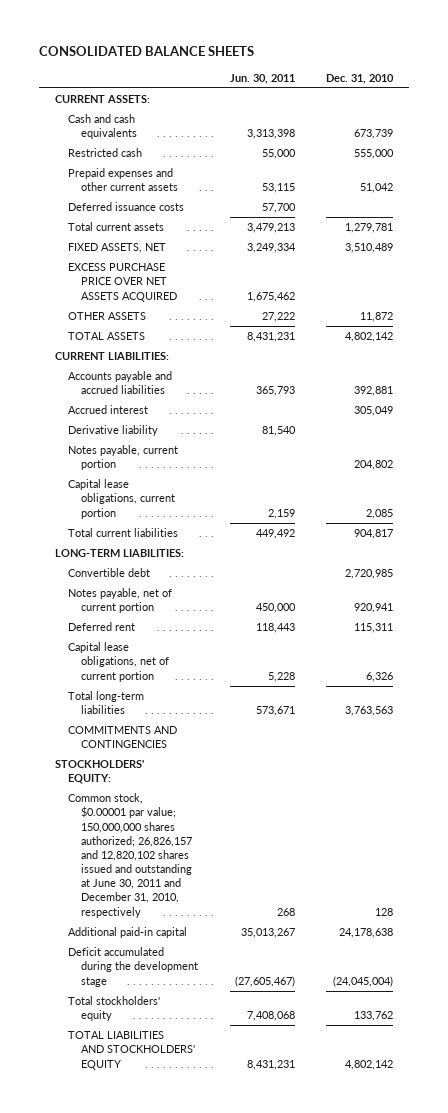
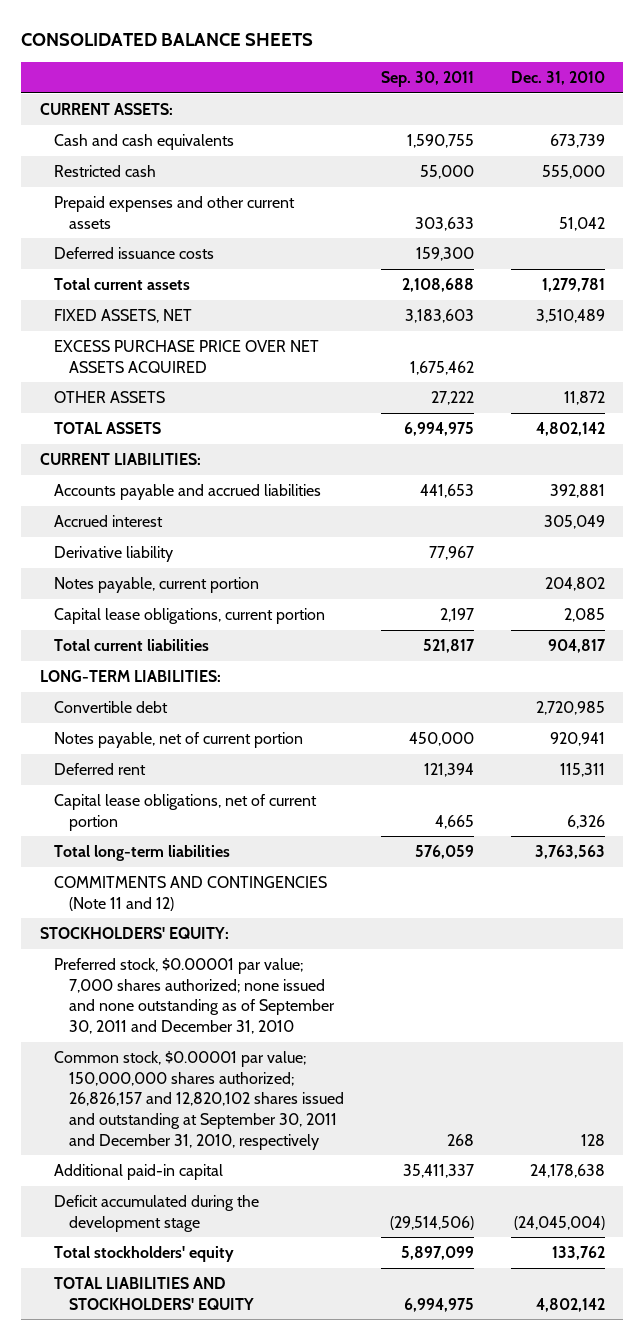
- | Jun. 30, 2011 | Dec. 31, 2010
+ | Sep. 30, 2011 | Dec. 31, 2010
- COMMITMENTS AND CONTINGENCIES
+ COMMITMENTS AND CONTINGENCIES (Note 11 and 12)
- Common stock, $0.00001 par value; 150,000,000 shares authorized; 26,826,157 and 12,820,102 shares issued and outstanding at June 30, 2011 and December 31, 2010, respectively | 268 | 128
+ Preferred stock, $0.00001 par value; 7,000 shares authorized; none issued and none outstanding as of September 30, 2011 and December 31, 2010
+ Common stock, $0.00001 par value; 150,000,000 shares authorized; 26,826,157 and 12,820,102 shares issued and outstanding at September 30, 2011 and December 31, 2010, respectively | 268 | 128

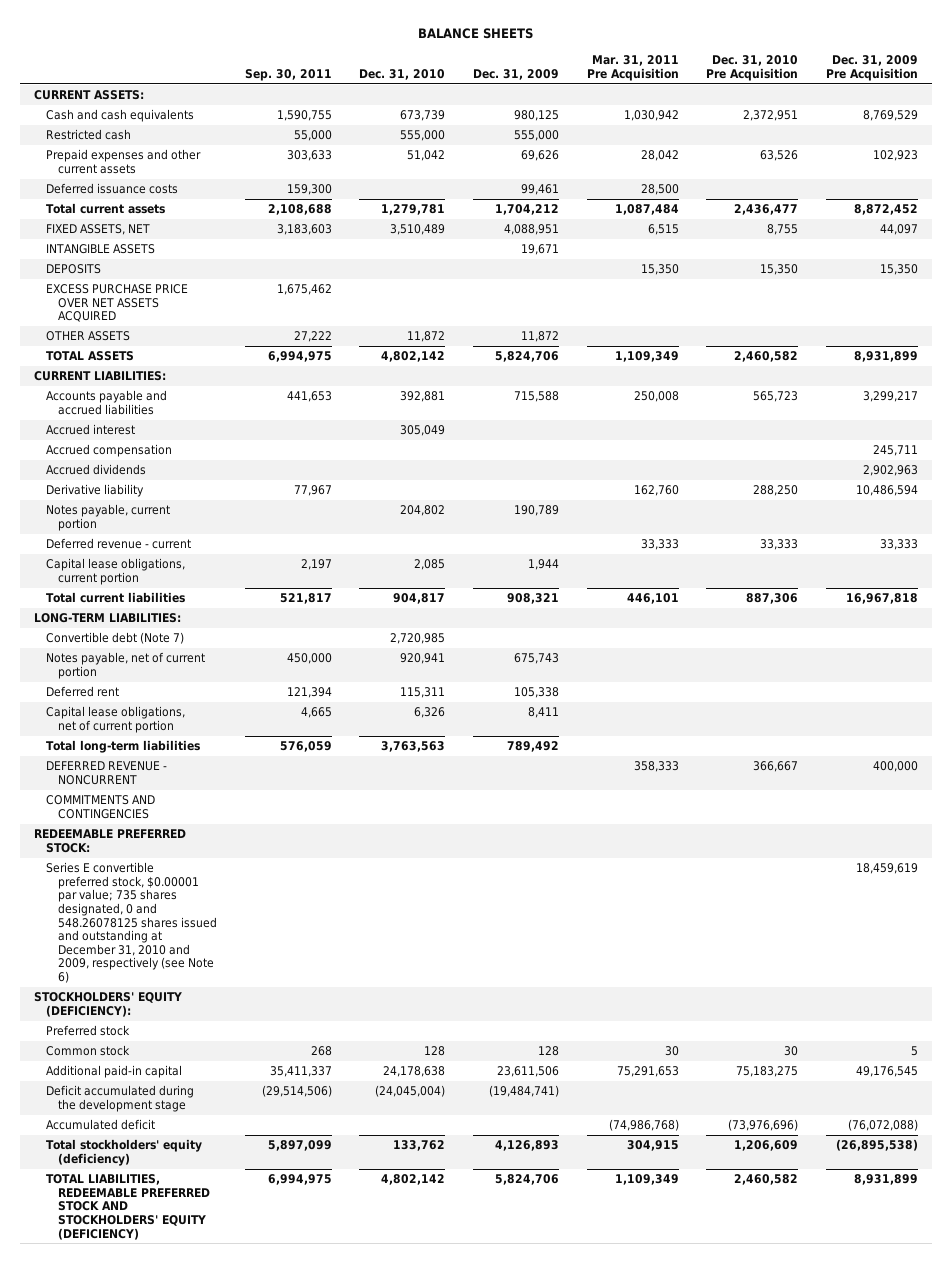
- CONSOLIDATED BALANCE SHEETS
+ BALANCE SHEETS
- | Sep. 30, 2011 | Dec. 31, 2010
+ | Sep. 30, 2011 | Dec. 31, 2010 | Dec. 31, 2009 | Mar. 31, 2011 Pre Acquisition | Dec. 31, 2010 Pre Acquisition | Dec. 31, 2009 Pre Acquisition
+ INTANGIBLE ASSETS | | | 19,671 | | |
+ DEPOSITS | | | | 15,350 | 15,350 | 15,350
+ Accrued compensation | | | | | | 245,711
+ Accrued dividends | | | | | | 2,902,963
+ Deferred revenue - current | | | | 33,333 | 33,333 | 33,333
- Convertible debt | | 2,720,985
+ Convertible debt (Note 7) | | 2,720,985 | | | |
- COMMITMENTS AND CONTINGENCIES (Note 11 and 12)
- STOCKHOLDERS' EQUITY:
- Preferred stock, $0.00001 par value; 7,000 shares authorized; none issued and none outstanding as of September 30, 2011 and December 31, 2010
- Common stock, $0.00001 par value; 150,000,000 shares authorized; 26,826,157 and 12,820,102 shares issued and outstanding at September 30, 2011 and December 31, 2010, respectively | 268 | 128
+ DEFERRED REVENUE - NONCURRENT | | | | 358,333 | 366,667 | 400,000
+ COMMITMENTS AND CONTINGENCIES
+ REDEEMABLE PREFERRED STOCK:
+ Series E convertible preferred stock, $0.00001 par value; 735 shares designated, 0 and 548.26078125 shares issued and outstanding at December 31, 2010 and 2009, respectively (see Note 6) | | | | | | 18,459,619
+ STOCKHOLDERS' EQUITY (DEFICIENCY):
+ Preferred stock
+ Common stock | 268 | 128 | 128 | 30 | 30 | 5
- Total stockholders' equity | 5,897,099 | 133,762
- TOTAL LIABILITIES AND STOCKHOLDERS' EQUITY | 6,994,975 | 4,802,142
+ Accumulated deficit | | | | (74,986,768) | (73,976,696) | (76,072,088)
+ Total stockholders' equity (deficiency) | 5,897,099 | 133,762 | 4,126,893 | 304,915 | 1,206,609 | (26,895,538)
+ TOTAL LIABILITIES, REDEEMABLE PREFERRED STOCK AND STOCKHOLDERS' EQUITY (DEFICIENCY) | 6,994,975 | 4,802,142 | 5,824,706 | 1,109,349 | 2,460,582 | 8,931,899

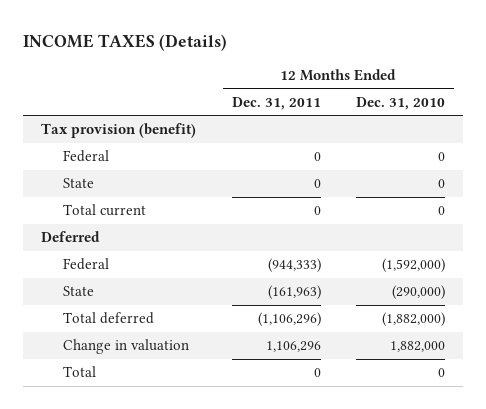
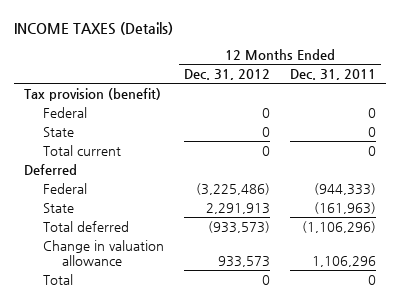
- | 12 Months Ended Dec. 31, 2011 | 12 Months Ended Dec. 31, 2010
+ | 12 Months Ended Dec. 31, 2012 | 12 Months Ended Dec. 31, 2011
- Change in valuation | 1,106,296 | 1,882,000
+ Change in valuation allowance | 933,573 | 1,106,296

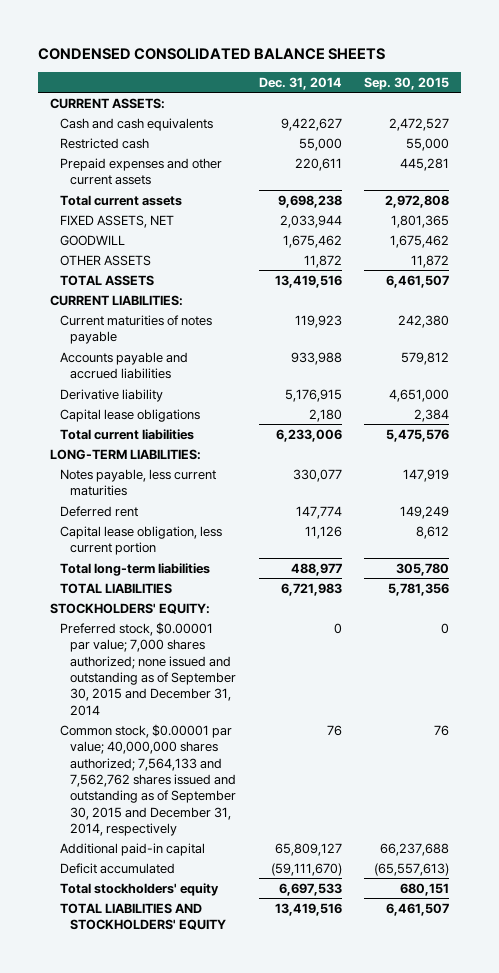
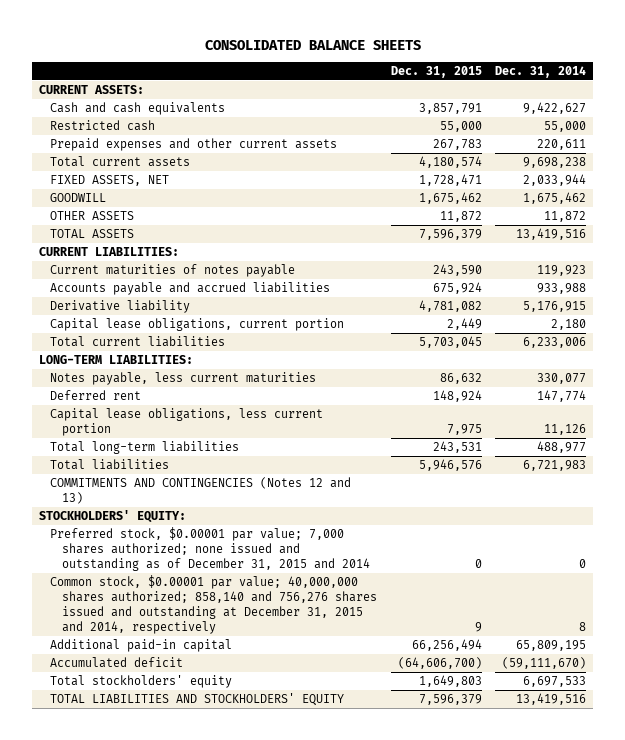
- CONDENSED CONSOLIDATED BALANCE SHEETS
+ CONSOLIDATED BALANCE SHEETS
- | Dec. 31, 2014 | Sep. 30, 2015
+ | Dec. 31, 2015 | Dec. 31, 2014
- Capital lease obligations | 2,180 | 2,384
+ Capital lease obligations, current portion | 2,449 | 2,180
- Capital lease obligation, less current portion | 11,126 | 8,612
+ Capital lease obligations, less current portion | 7,975 | 11,126
- TOTAL LIABILITIES | 6,721,983 | 5,781,356
+ Total liabilities | 5,946,576 | 6,721,983
+ COMMITMENTS AND CONTINGENCIES (Notes 12 and 13)
- Preferred stock, $0.00001 par value; 7,000 shares authorized; none issued and outstanding as of September 30, 2015 and December 31, 2014 | 0 | 0
- Common stock, $0.00001 par value; 40,000,000 shares authorized; 7,564,133 and 7,562,762 shares issued and outstanding as of September 30, 2015 and December 31, 2014, respectively | 76 | 76
- Additional paid-in capital | 65,809,127 | 66,237,688
- Deficit accumulated | (59,111,670) | (65,557,613)
+ Preferred stock, $0.00001 par value; 7,000 shares authorized; none issued and outstanding as of December 31, 2015 and 2014 | 0 | 0
+ Common stock, $0.00001 par value; 40,000,000 shares authorized; 858,140 and 756,276 shares issued and outstanding at December 31, 2015 and 2014, respectively | 9 | 8
+ Additional paid-in capital | 66,256,494 | 65,809,195
+ Accumulated deficit | (64,606,700) | (59,111,670)

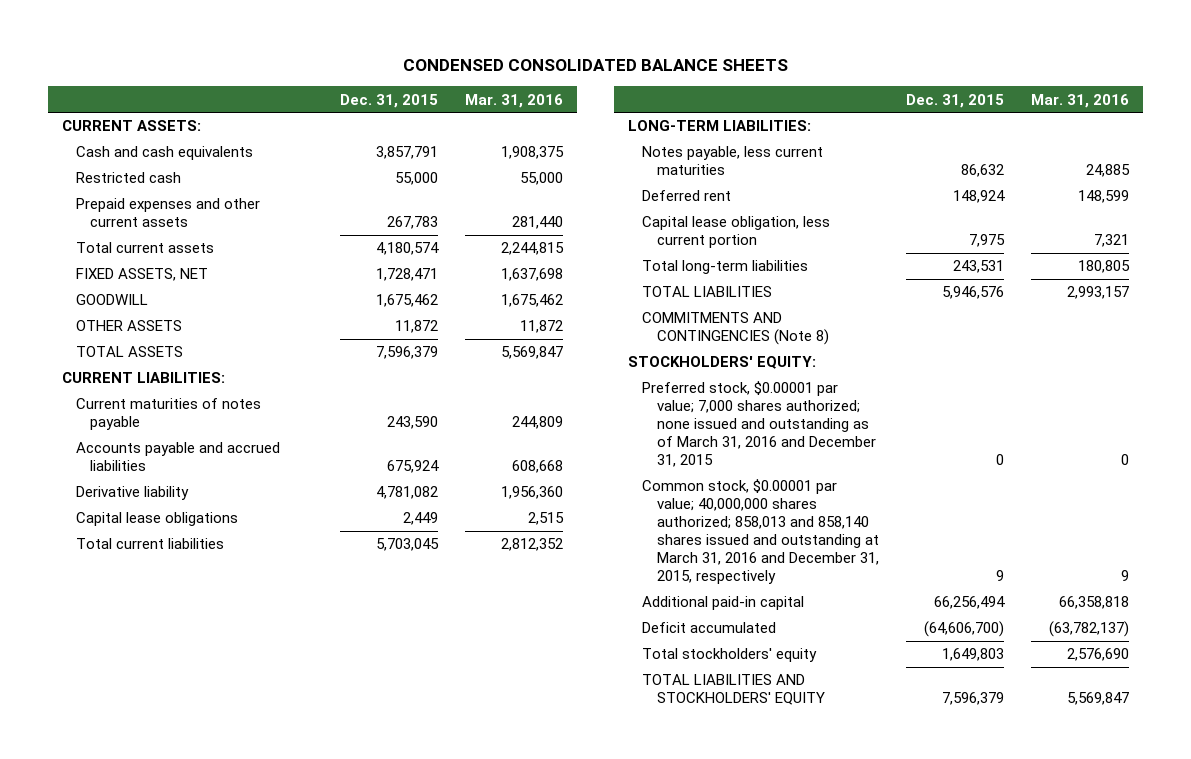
- CONSOLIDATED BALANCE SHEETS
+ CONDENSED CONSOLIDATED BALANCE SHEETS
- | Dec. 31, 2015 | Dec. 31, 2014
+ | Dec. 31, 2015 | Mar. 31, 2016
- Capital lease obligations, current portion | 2,449 | 2,180
+ Capital lease obligations | 2,449 | 2,515
- Capital lease obligations, less current portion | 7,975 | 11,126
+ Capital lease obligation, less current portion | 7,975 | 7,321
- Total liabilities | 5,946,576 | 6,721,983
- COMMITMENTS AND CONTINGENCIES (Notes 12 and 13)
+ TOTAL LIABILITIES | 5,946,576 | 2,993,157
+ COMMITMENTS AND CONTINGENCIES (Note 8)
- Preferred stock, $0.00001 par value; 7,000 shares authorized; none issued and outstanding as of December 31, 2015 and 2014 | 0 | 0
- Common stock, $0.00001 par value; 40,000,000 shares authorized; 858,140 and 756,276 shares issued and outstanding at December 31, 2015 and 2014, respectively | 9 | 8
+ Preferred stock, $0.00001 par value; 7,000 shares authorized; none issued and outstanding as of March 31, 2016 and December 31, 2015 | 0 | 0
+ Common stock, $0.00001 par value; 40,000,000 shares authorized; 858,013 and 858,140 shares issued and outstanding at March 31, 2016 and December 31, 2015, respectively | 9 | 9
- Accumulated deficit | (64,606,700) | (59,111,670)
+ Deficit accumulated | (64,606,700) | (63,782,137)

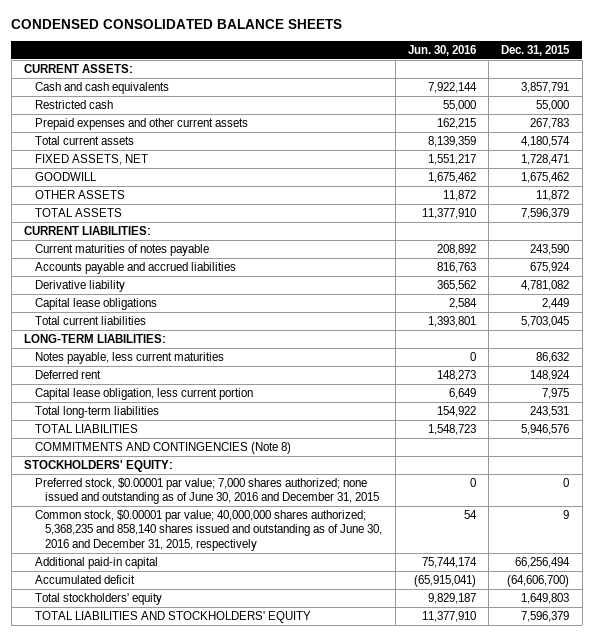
- | Dec. 31, 2015 | Mar. 31, 2016
+ | Jun. 30, 2016 | Dec. 31, 2015
- Preferred stock, $0.00001 par value; 7,000 shares authorized; none issued and outstanding as of March 31, 2016 and December 31, 2015 | 0 | 0
- Common stock, $0.00001 par value; 40,000,000 shares authorized; 858,013 and 858,140 shares issued and outstanding at March 31, 2016 and December 31, 2015, respectively | 9 | 9
+ Preferred stock, $0.00001 par value; 7,000 shares authorized; none issued and outstanding as of June 30, 2016 and December 31, 2015 | 0 | 0
+ Common stock, $0.00001 par value; 40,000,000 shares authorized; 5,368,235 and 858,140 shares issued and outstanding as of June 30, 2016 and December 31, 2015, respectively | 54 | 9
- Deficit accumulated | (64,606,700) | (63,782,137)
+ Accumulated deficit | (65,915,041) | (64,606,700)

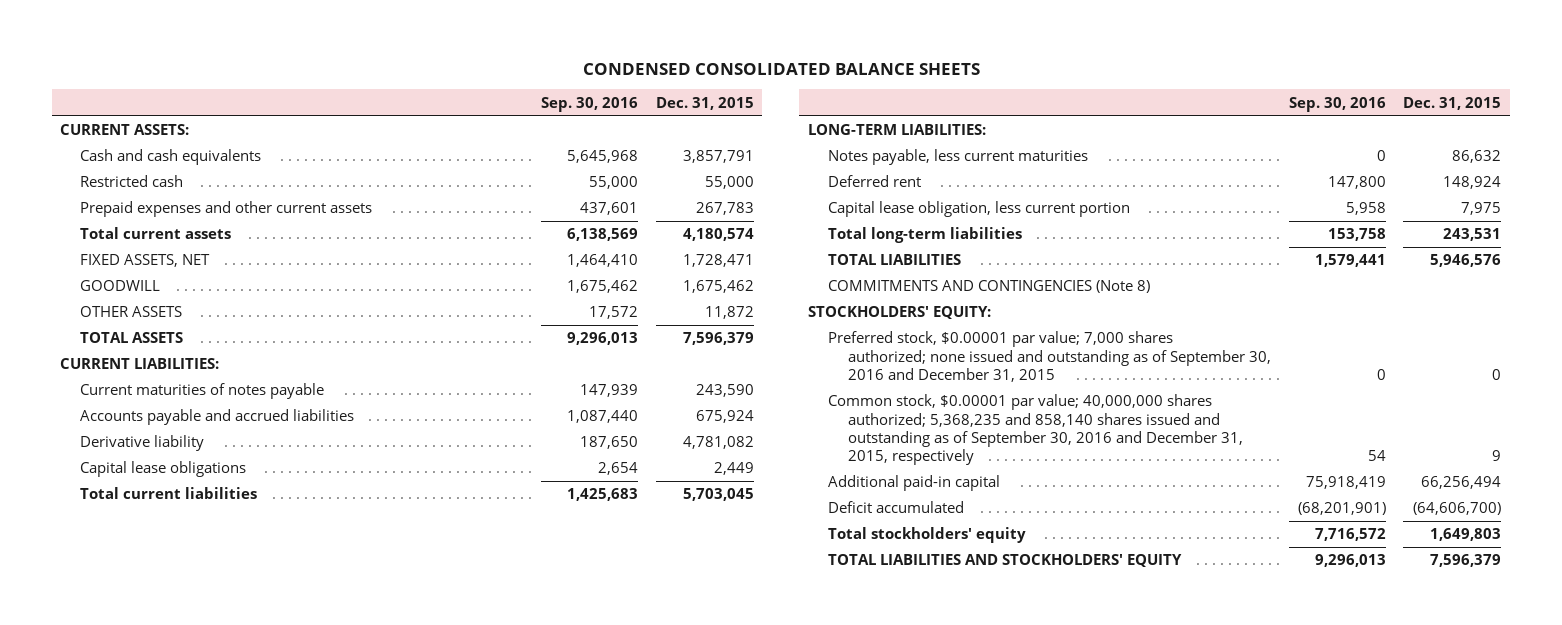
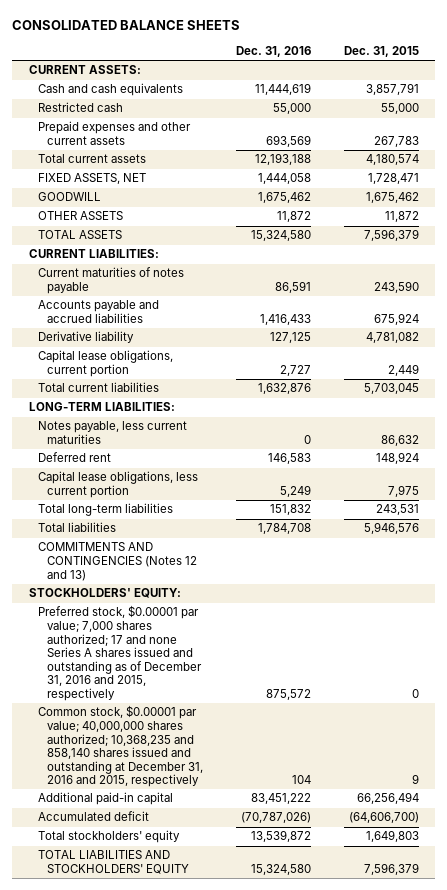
- CONDENSED CONSOLIDATED BALANCE SHEETS
+ CONSOLIDATED BALANCE SHEETS
- | Sep. 30, 2016 | Dec. 31, 2015
+ | Dec. 31, 2016 | Dec. 31, 2015
- Capital lease obligations | 2,654 | 2,449
+ Capital lease obligations, current portion | 2,727 | 2,449
- Capital lease obligation, less current portion | 5,958 | 7,975
+ Capital lease obligations, less current portion | 5,249 | 7,975
- TOTAL LIABILITIES | 1,579,441 | 5,946,576
- COMMITMENTS AND CONTINGENCIES (Note 8)
+ Total liabilities | 1,784,708 | 5,946,576
+ COMMITMENTS AND CONTINGENCIES (Notes 12 and 13)
- Preferred stock, $0.00001 par value; 7,000 shares authorized; none issued and outstanding as of September 30, 2016 and December 31, 2015 | 0 | 0
- Common stock, $0.00001 par value; 40,000,000 shares authorized; 5,368,235 and 858,140 shares issued and outstanding as of September 30, 2016 and December 31, 2015, respectively | 54 | 9
+ Preferred stock, $0.00001 par value; 7,000 shares authorized; 17 and none Series A shares issued and outstanding as of December 31, 2016 and 2015, respectively | 875,572 | 0
+ Common stock, $0.00001 par value; 40,000,000 shares authorized; 10,368,235 and 858,140 shares issued and outstanding at December 31, 2016 and 2015, respectively | 104 | 9
- Deficit accumulated | (68,201,901) | (64,606,700)
+ Accumulated deficit | (70,787,026) | (64,606,700)

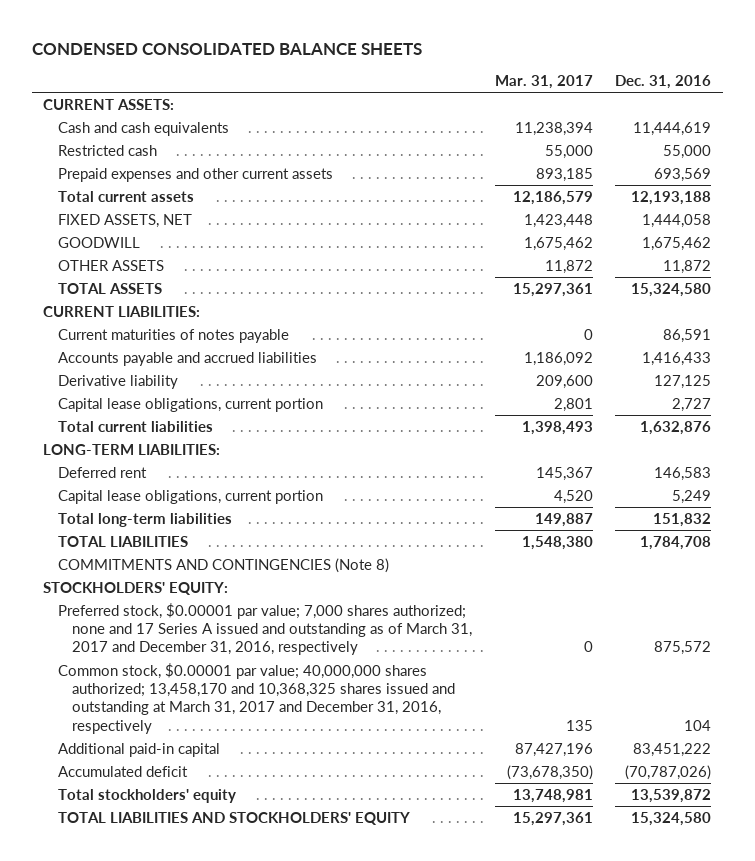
- CONSOLIDATED BALANCE SHEETS
+ CONDENSED CONSOLIDATED BALANCE SHEETS
- | Dec. 31, 2016 | Dec. 31, 2015
+ | Mar. 31, 2017 | Dec. 31, 2016
- Notes payable, less current maturities | 0 | 86,632
- Capital lease obligations, less current portion | 5,249 | 7,975
+ Capital lease obligations, current portion | 4,520 | 5,249
- Total liabilities | 1,784,708 | 5,946,576
- COMMITMENTS AND CONTINGENCIES (Notes 12 and 13)
+ TOTAL LIABILITIES | 1,548,380 | 1,784,708
+ COMMITMENTS AND CONTINGENCIES (Note 8)
- Preferred stock, $0.00001 par value; 7,000 shares authorized; 17 and none Series A shares issued and outstanding as of December 31, 2016 and 2015, respectively | 875,572 | 0
- Common stock, $0.00001 par value; 40,000,000 shares authorized; 10,368,235 and 858,140 shares issued and outstanding at December 31, 2016 and 2015, respectively | 104 | 9
+ Preferred stock, $0.00001 par value; 7,000 shares authorized; none and 17 Series A issued and outstanding as of March 31, 2017 and December 31, 2016, respectively | 0 | 875,572
+ Common stock, $0.00001 par value; 40,000,000 shares authorized; 13,458,170 and 10,368,325 shares issued and outstanding at March 31, 2017 and December 31, 2016, respectively | 135 | 104

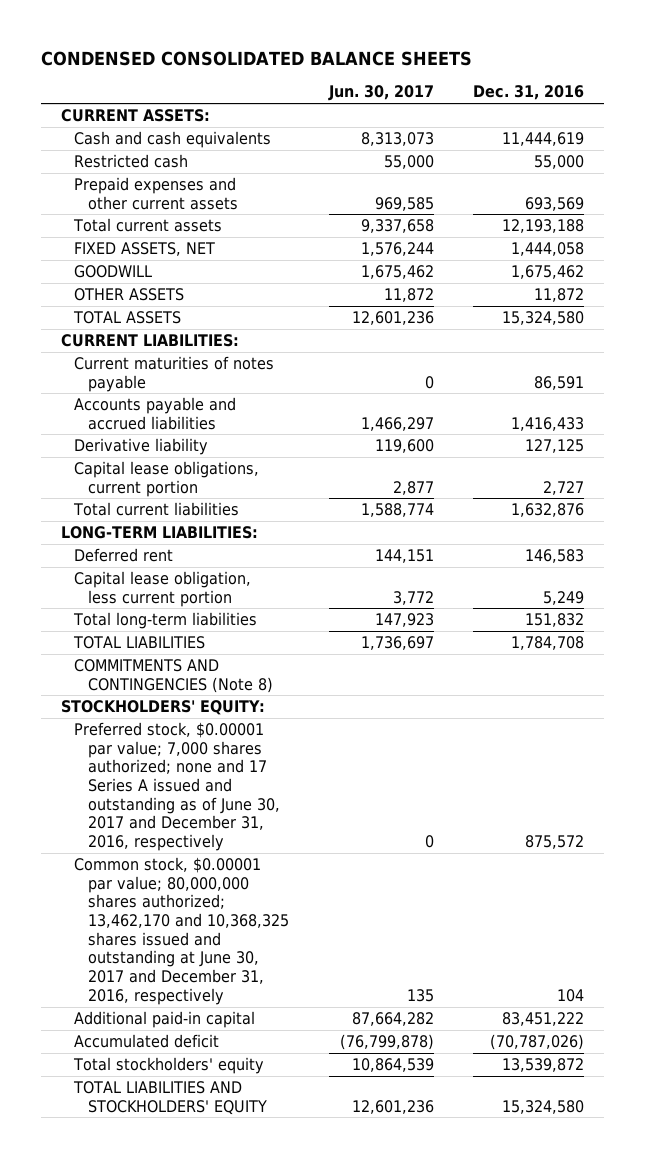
- | Mar. 31, 2017 | Dec. 31, 2016
+ | Jun. 30, 2017 | Dec. 31, 2016
- Capital lease obligations, current portion | 4,520 | 5,249
+ Capital lease obligation, less current portion | 3,772 | 5,249
- Preferred stock, $0.00001 par value; 7,000 shares authorized; none and 17 Series A issued and outstanding as of March 31, 2017 and December 31, 2016, respectively | 0 | 875,572
- Common stock, $0.00001 par value; 40,000,000 shares authorized; 13,458,170 and 10,368,325 shares issued and outstanding at March 31, 2017 and December 31, 2016, respectively | 135 | 104
+ Preferred stock, $0.00001 par value; 7,000 shares authorized; none and 17 Series A issued and outstanding as of June 30, 2017 and December 31, 2016, respectively | 0 | 875,572
+ Common stock, $0.00001 par value; 80,000,000 shares authorized; 13,462,170 and 10,368,325 shares issued and outstanding at June 30, 2017 and December 31, 2016, respectively | 135 | 104

